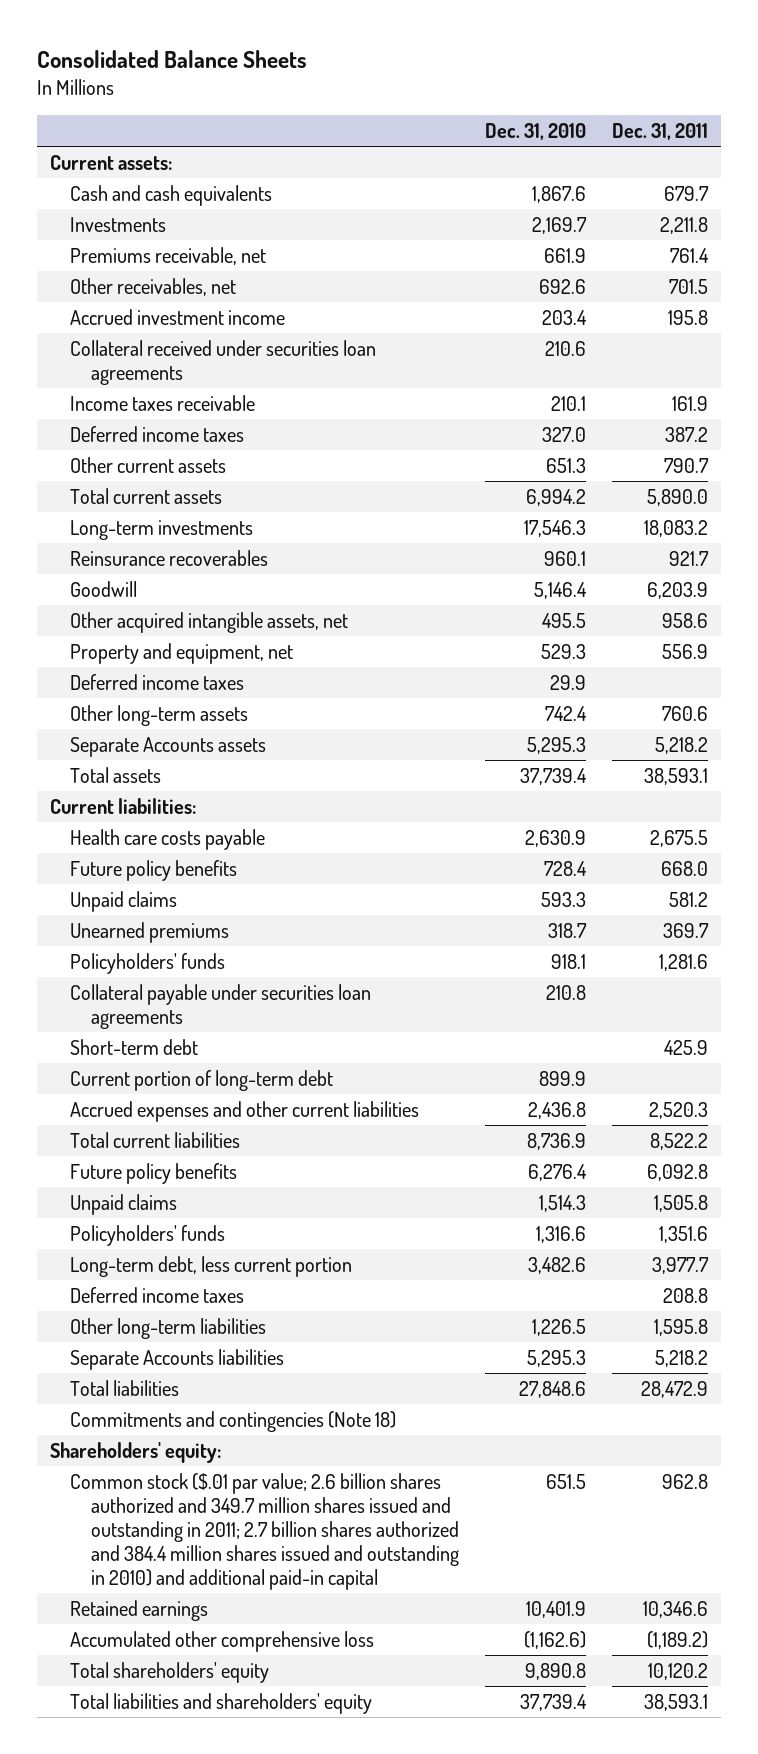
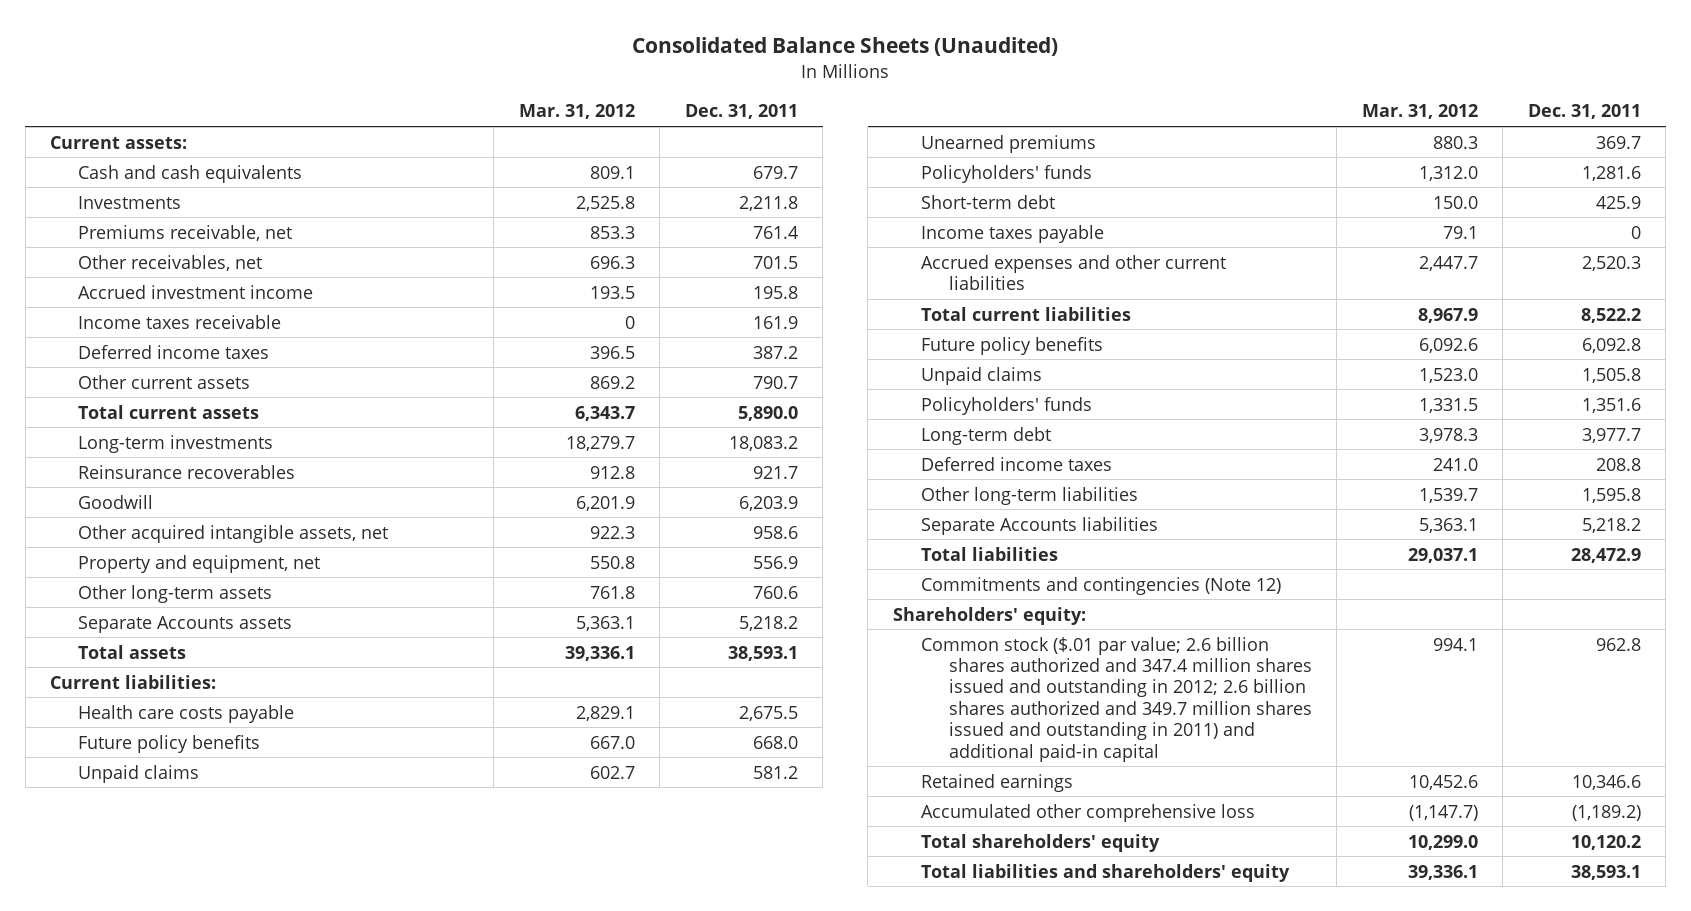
- Consolidated Balance Sheets
+ Consolidated Balance Sheets (Unaudited)
- | Dec. 31, 2010 | Dec. 31, 2011
+ | Mar. 31, 2012 | Dec. 31, 2011
- Collateral received under securities loan agreements | 210.6 |
- Deferred income taxes | 29.9 |
- Collateral payable under securities loan agreements | 210.8 |
- Current portion of long-term debt | 899.9 |
+ Income taxes payable | 79.1 | 0
- Long-term debt, less current portion | 3,482.6 | 3,977.7
+ Long-term debt | 3,978.3 | 3,977.7
- Commitments and contingencies (Note 18)
+ Commitments and contingencies (Note 12)
- Common stock ($.01 par value; 2.6 billion shares authorized and 349.7 million shares issued and outstanding in 2011; 2.7 billion shares authorized and 384.4 million shares issued and outstanding in 2010) and additional paid-in capital | 651.5 | 962.8
+ Common stock ($.01 par value; 2.6 billion shares authorized and 347.4 million shares issued and outstanding in 2012; 2.6 billion shares authorized and 349.7 million shares issued and outstanding in 2011) and additional paid-in capital | 994.1 | 962.8

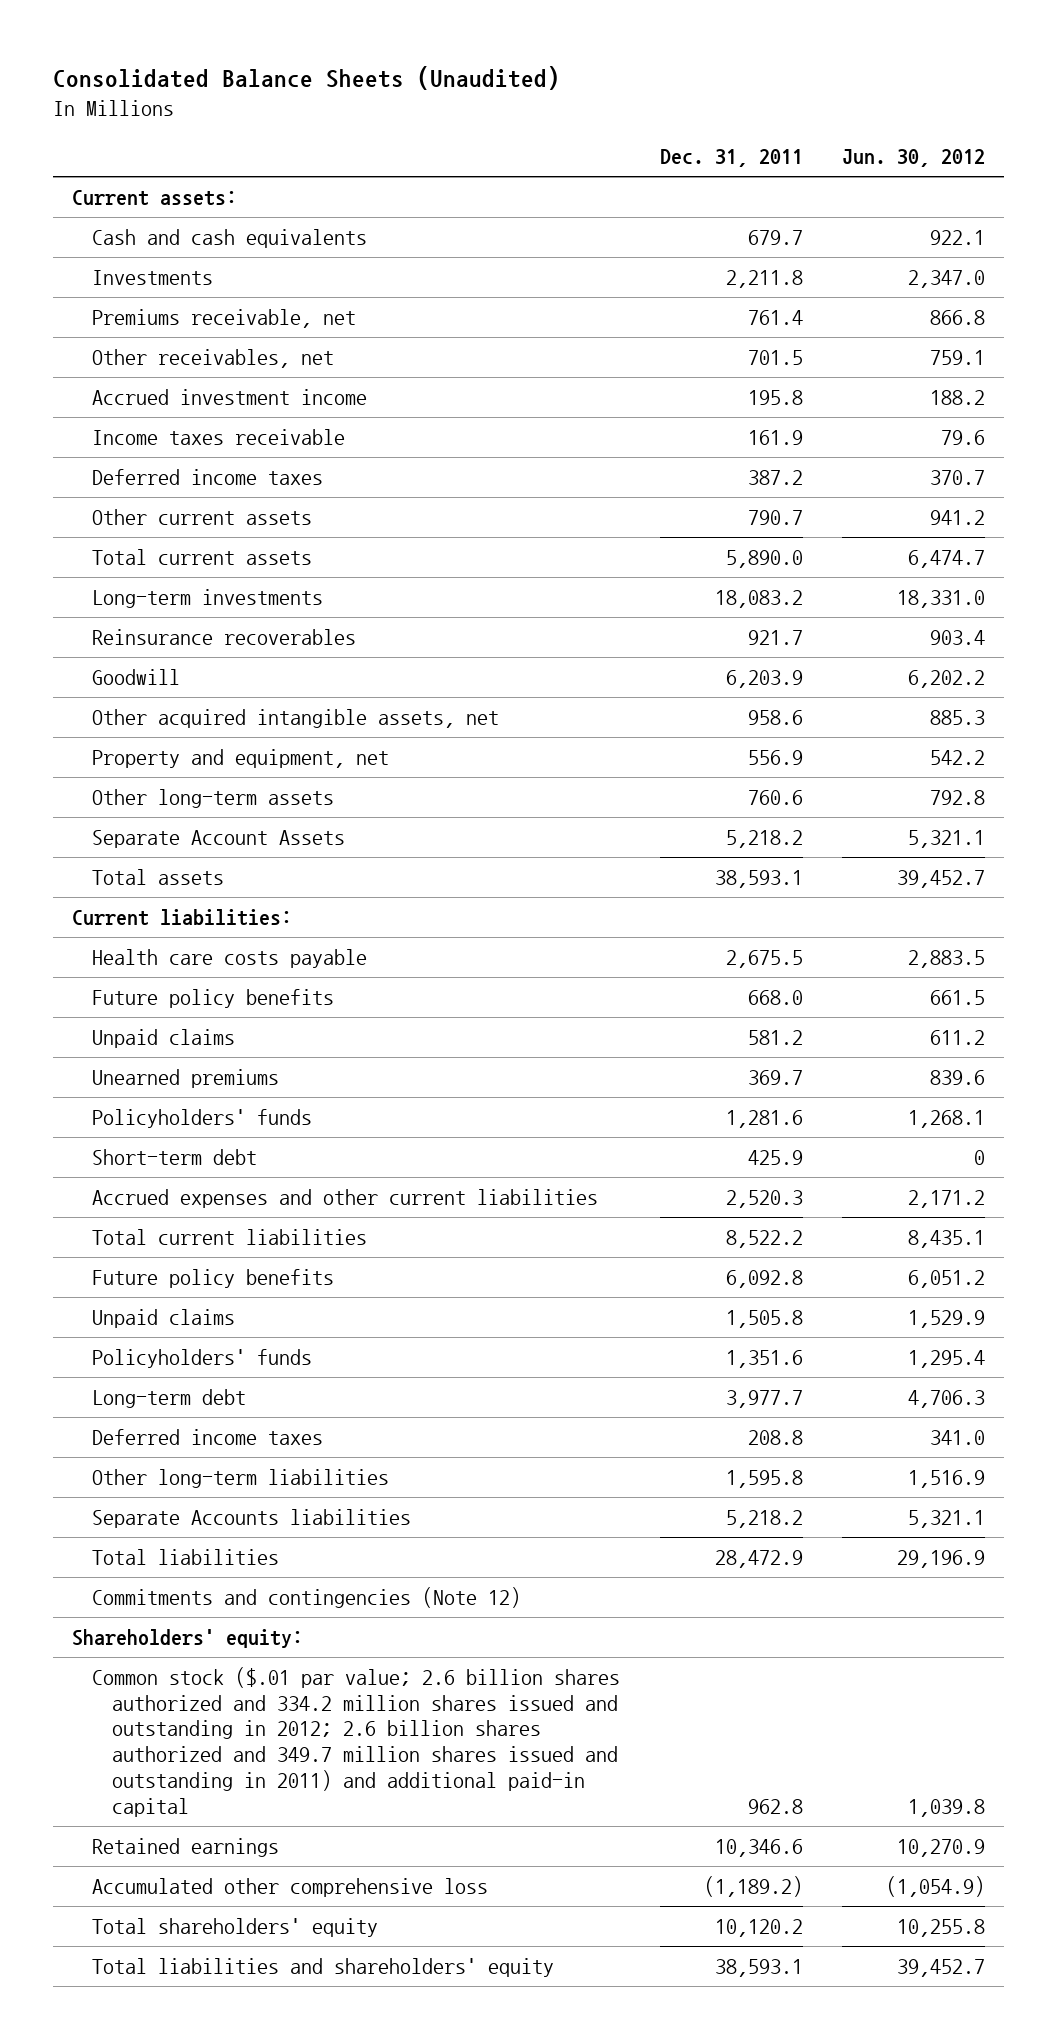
- | Mar. 31, 2012 | Dec. 31, 2011
+ | Dec. 31, 2011 | Jun. 30, 2012
- Separate Accounts assets | 5,363.1 | 5,218.2
+ Separate Account Assets | 5,218.2 | 5,321.1
- Income taxes payable | 79.1 | 0
- Common stock ($.01 par value; 2.6 billion shares authorized and 347.4 million shares issued and outstanding in 2012; 2.6 billion shares authorized and 349.7 million shares issued and outstanding in 2011) and additional paid-in capital | 994.1 | 962.8
+ Common stock ($.01 par value; 2.6 billion shares authorized and 334.2 million shares issued and outstanding in 2012; 2.6 billion shares authorized and 349.7 million shares issued and outstanding in 2011) and additional paid-in capital | 962.8 | 1,039.8

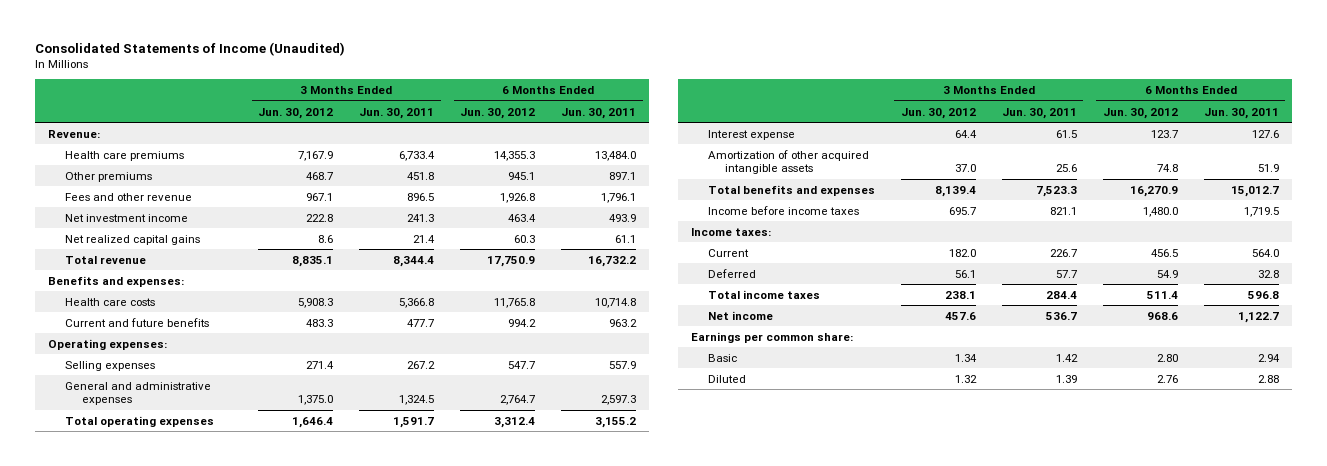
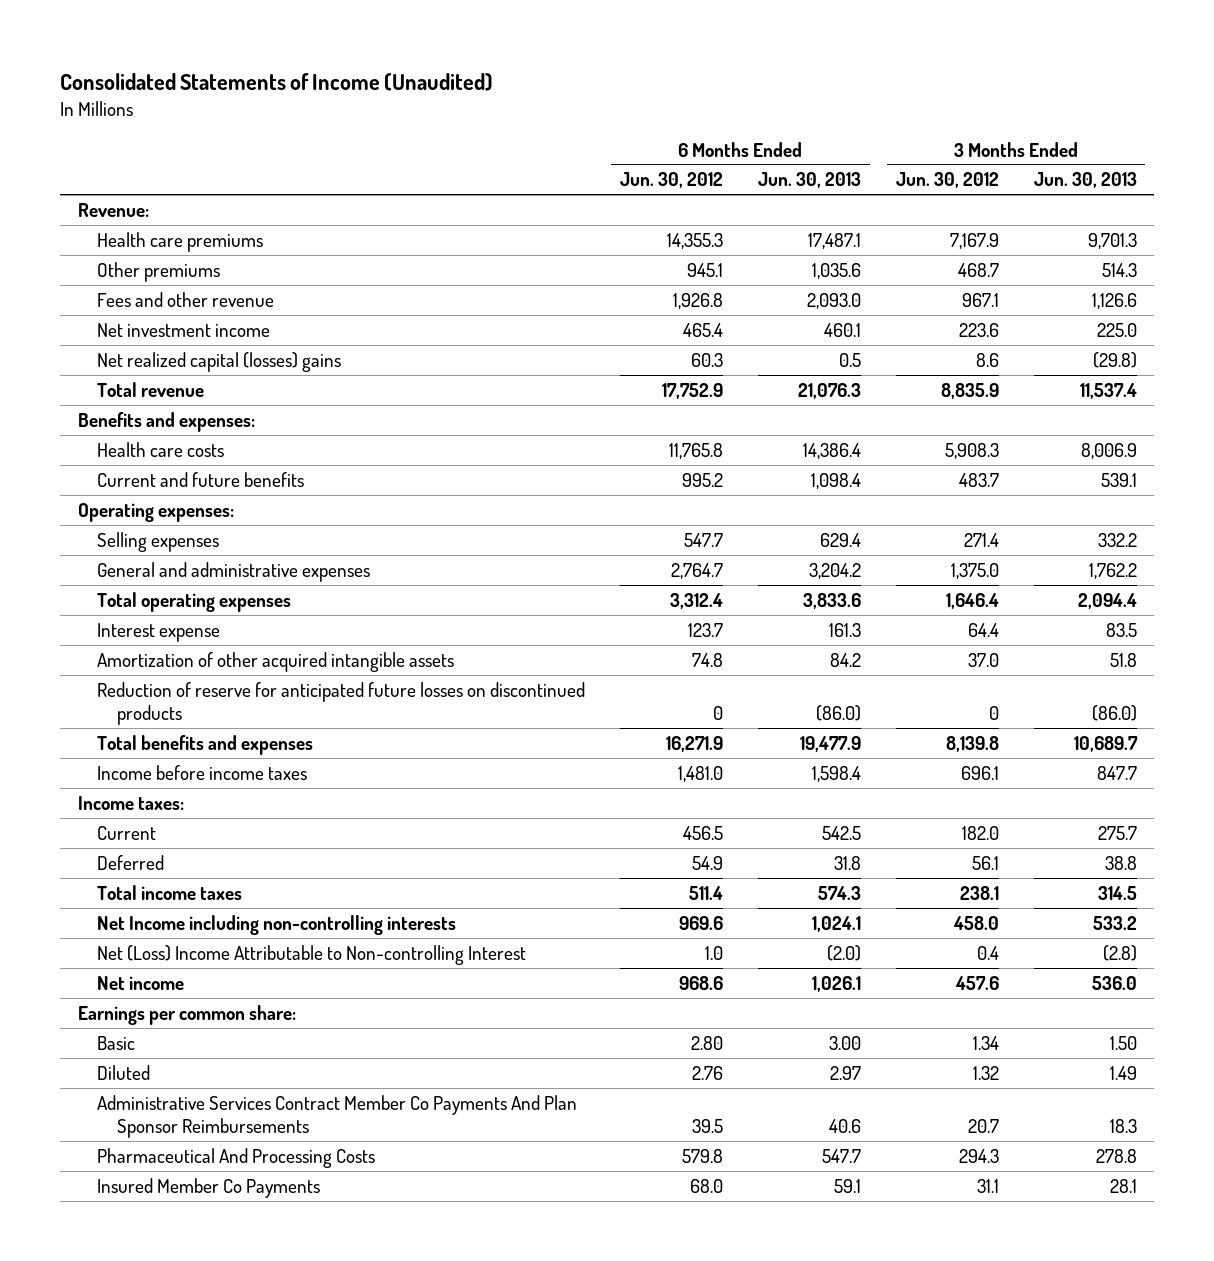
- | 3 Months Ended Jun. 30, 2012 | 3 Months Ended Jun. 30, 2011 | 6 Months Ended Jun. 30, 2012 | 6 Months Ended Jun. 30, 2011
+ | 6 Months Ended Jun. 30, 2012 | 6 Months Ended Jun. 30, 2013 | 3 Months Ended Jun. 30, 2012 | 3 Months Ended Jun. 30, 2013
- Net investment income | 222.8 | 241.3 | 463.4 | 493.9
- Net realized capital gains | 8.6 | 21.4 | 60.3 | 61.1
- Total revenue | 8,835.1 | 8,344.4 | 17,750.9 | 16,732.2
+ Net investment income | 465.4 | 460.1 | 223.6 | 225.0
+ Net realized capital (losses) gains | 60.3 | 0.5 | 8.6 | (29.8)
+ Total revenue | 17,752.9 | 21,076.3 | 8,835.9 | 11,537.4
- Current and future benefits | 483.3 | 477.7 | 994.2 | 963.2
+ Current and future benefits | 995.2 | 1,098.4 | 483.7 | 539.1
- Total benefits and expenses | 8,139.4 | 7,523.3 | 16,270.9 | 15,012.7
- Income before income taxes | 695.7 | 821.1 | 1,480.0 | 1,719.5
+ Reduction of reserve for anticipated future losses on discontinued products | 0 | (86.0) | 0 | (86.0)
+ Total benefits and expenses | 16,271.9 | 19,477.9 | 8,139.8 | 10,689.7
+ Income before income taxes | 1,481.0 | 1,598.4 | 696.1 | 847.7
+ Net Income including non-controlling interests | 969.6 | 1,024.1 | 458.0 | 533.2
+ Net (Loss) Income Attributable to Non-controlling Interest | 1.0 | (2.0) | 0.4 | (2.8)
+ Administrative Services Contract Member Co Payments And Plan Sponsor Reimbursements | 39.5 | 40.6 | 20.7 | 18.3
+ Pharmaceutical And Processing Costs | 579.8 | 547.7 | 294.3 | 278.8
+ Insured Member Co Payments | 68.0 | 59.1 | 31.1 | 28.1

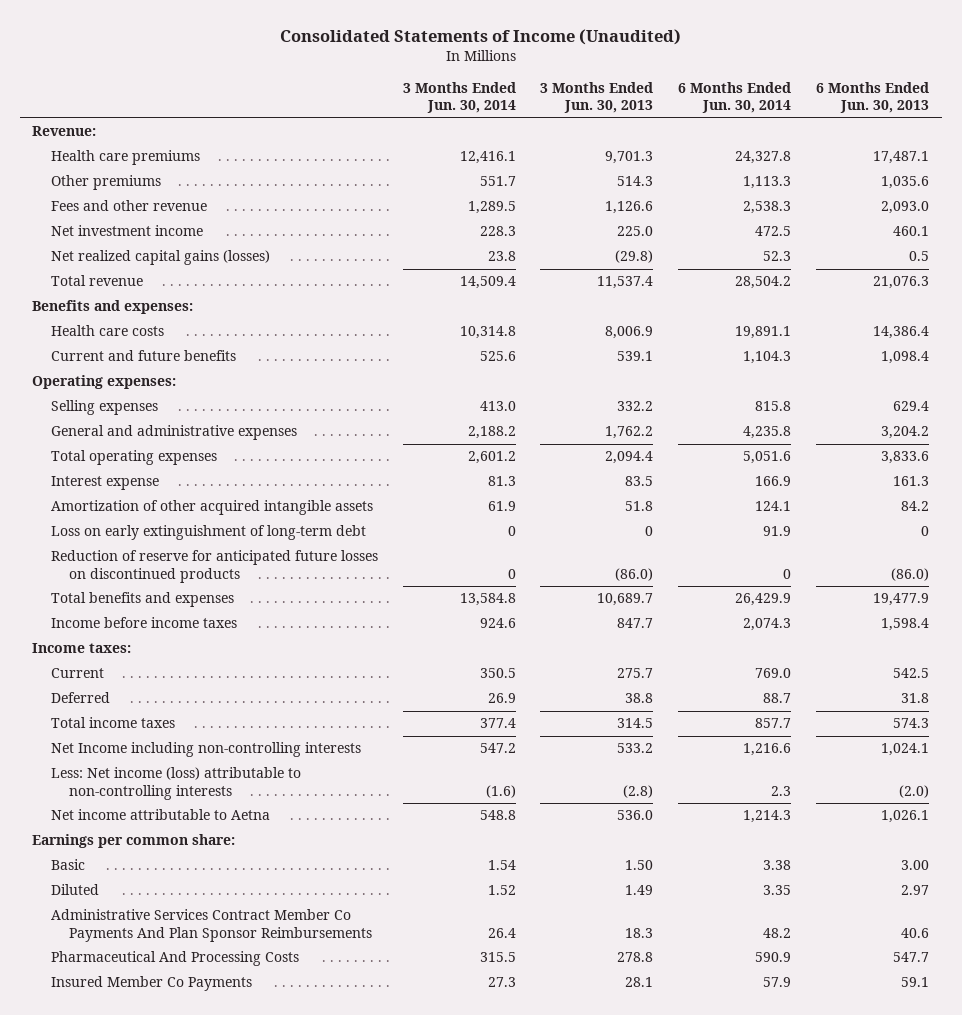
- | 6 Months Ended Jun. 30, 2012 | 6 Months Ended Jun. 30, 2013 | 3 Months Ended Jun. 30, 2012 | 3 Months Ended Jun. 30, 2013
+ | 3 Months Ended Jun. 30, 2014 | 3 Months Ended Jun. 30, 2013 | 6 Months Ended Jun. 30, 2014 | 6 Months Ended Jun. 30, 2013
- Net realized capital (losses) gains | 60.3 | 0.5 | 8.6 | (29.8)
+ Net realized capital gains (losses) | 23.8 | (29.8) | 52.3 | 0.5
+ Loss on early extinguishment of long-term debt | 0 | 0 | 91.9 | 0
- Net (Loss) Income Attributable to Non-controlling Interest | 1.0 | (2.0) | 0.4 | (2.8)
- Net income | 968.6 | 1,026.1 | 457.6 | 536.0
+ Less: Net income (loss) attributable to non-controlling interests | (1.6) | (2.8) | 2.3 | (2.0)
+ Net income attributable to Aetna | 548.8 | 536.0 | 1,214.3 | 1,026.1

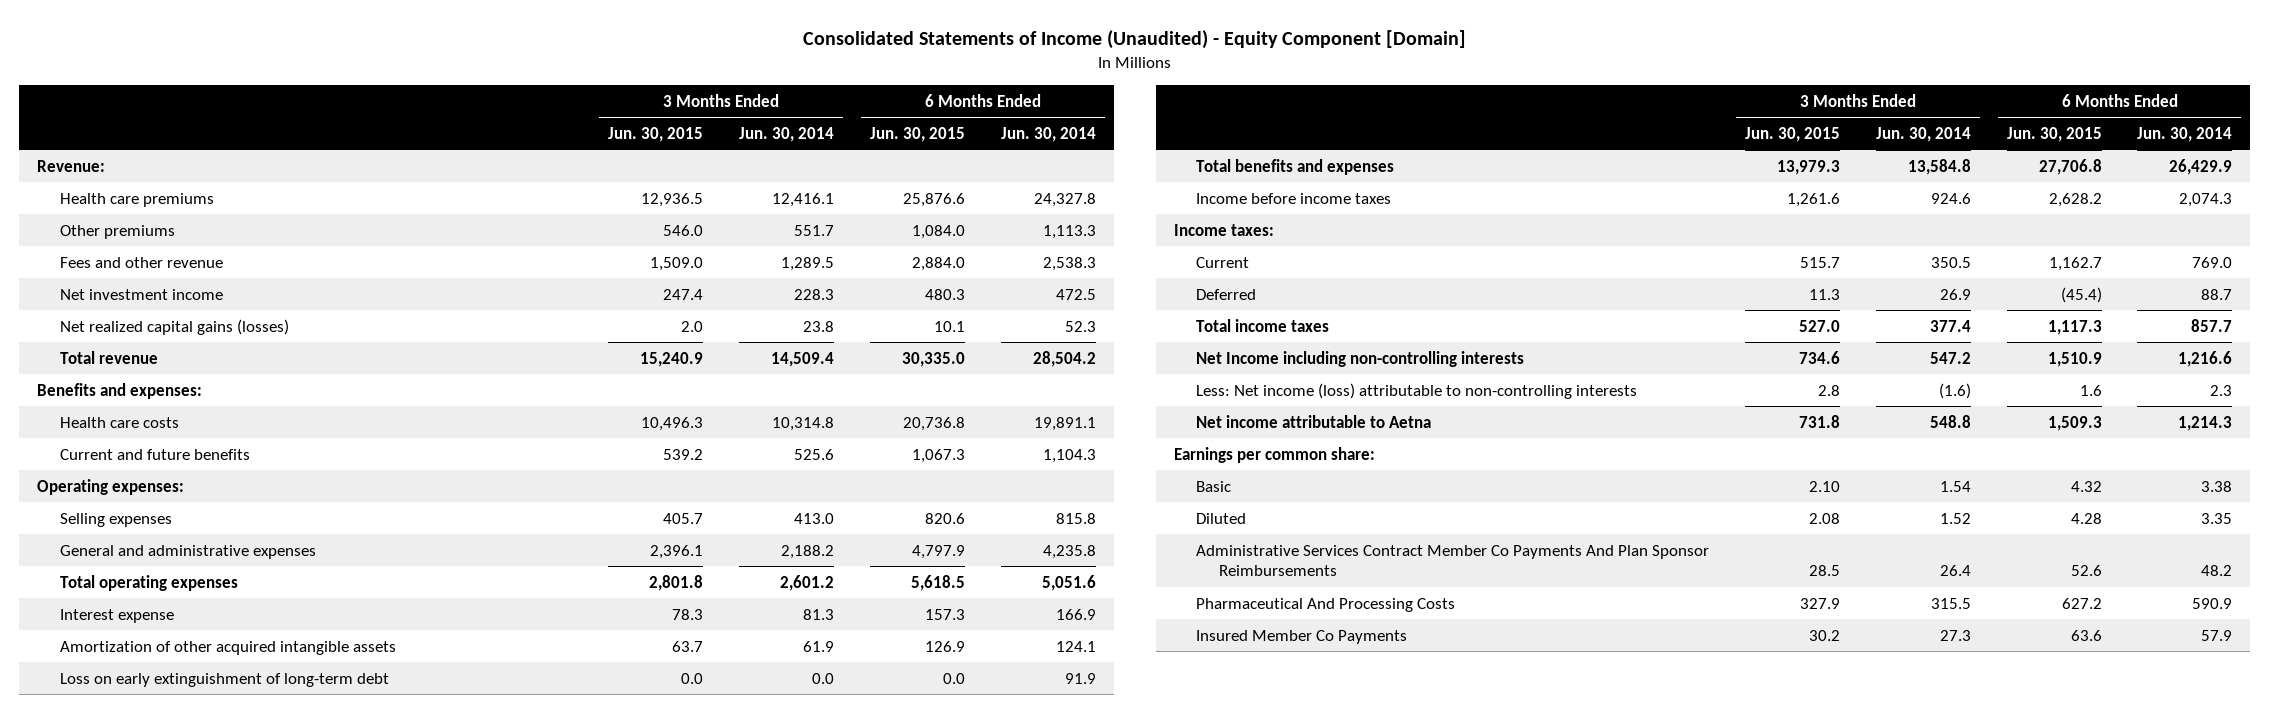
- Consolidated Statements of Income (Unaudited)
+ Consolidated Statements of Income (Unaudited) - Equity Component [Domain]
- | 3 Months Ended Jun. 30, 2014 | 3 Months Ended Jun. 30, 2013 | 6 Months Ended Jun. 30, 2014 | 6 Months Ended Jun. 30, 2013
+ | 3 Months Ended Jun. 30, 2015 | 3 Months Ended Jun. 30, 2014 | 6 Months Ended Jun. 30, 2015 | 6 Months Ended Jun. 30, 2014
- Loss on early extinguishment of long-term debt | 0 | 0 | 91.9 | 0
- Reduction of reserve for anticipated future losses on discontinued products | 0 | (86.0) | 0 | (86.0)
+ Loss on early extinguishment of long-term debt | 0.0 | 0.0 | 0.0 | 91.9

